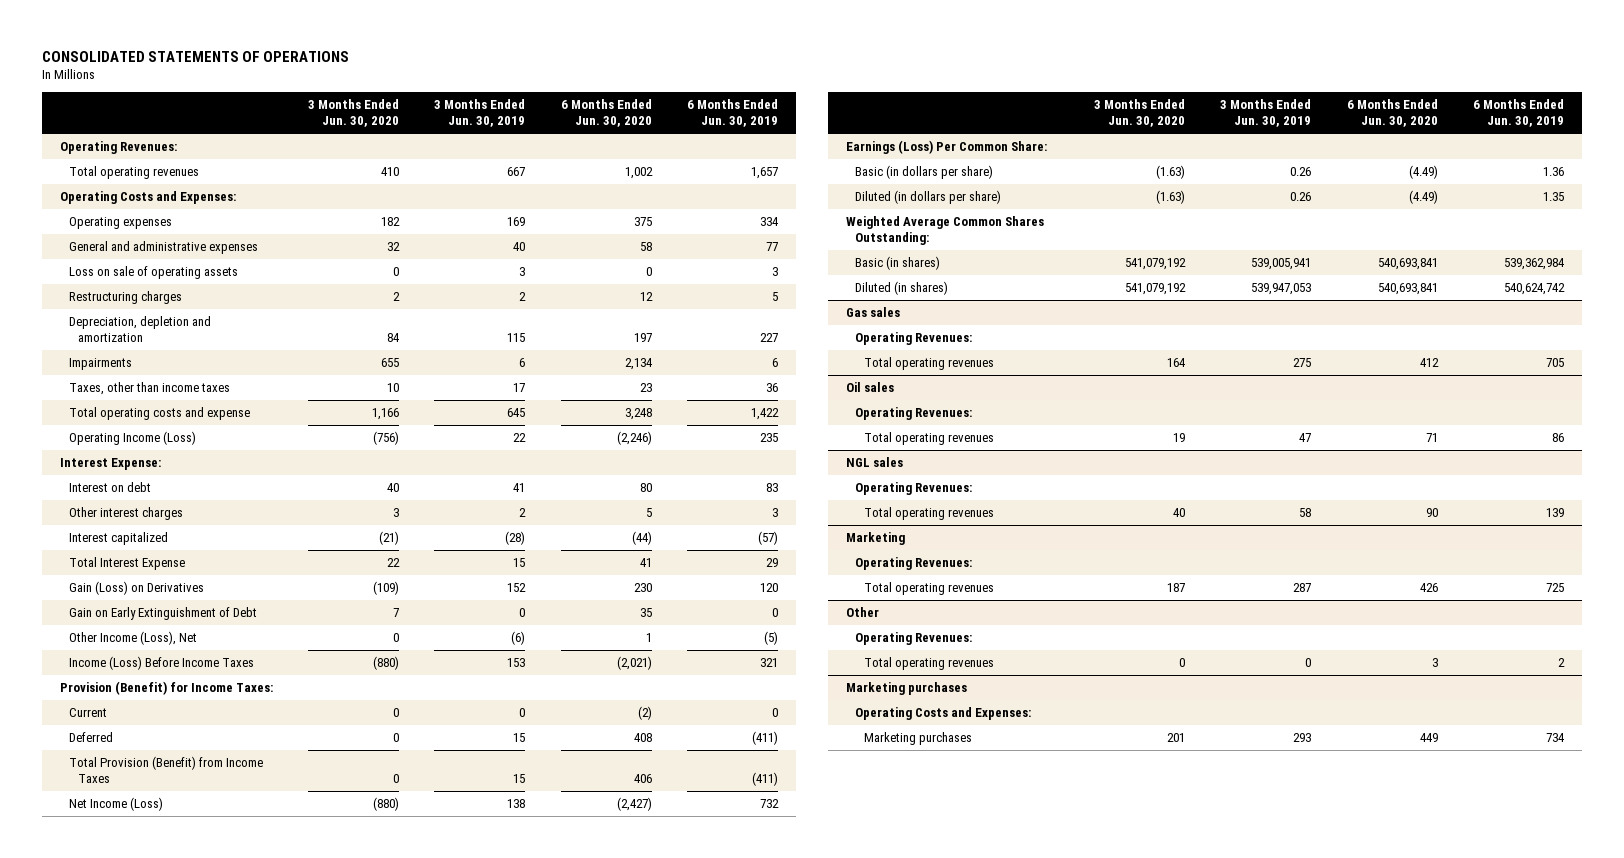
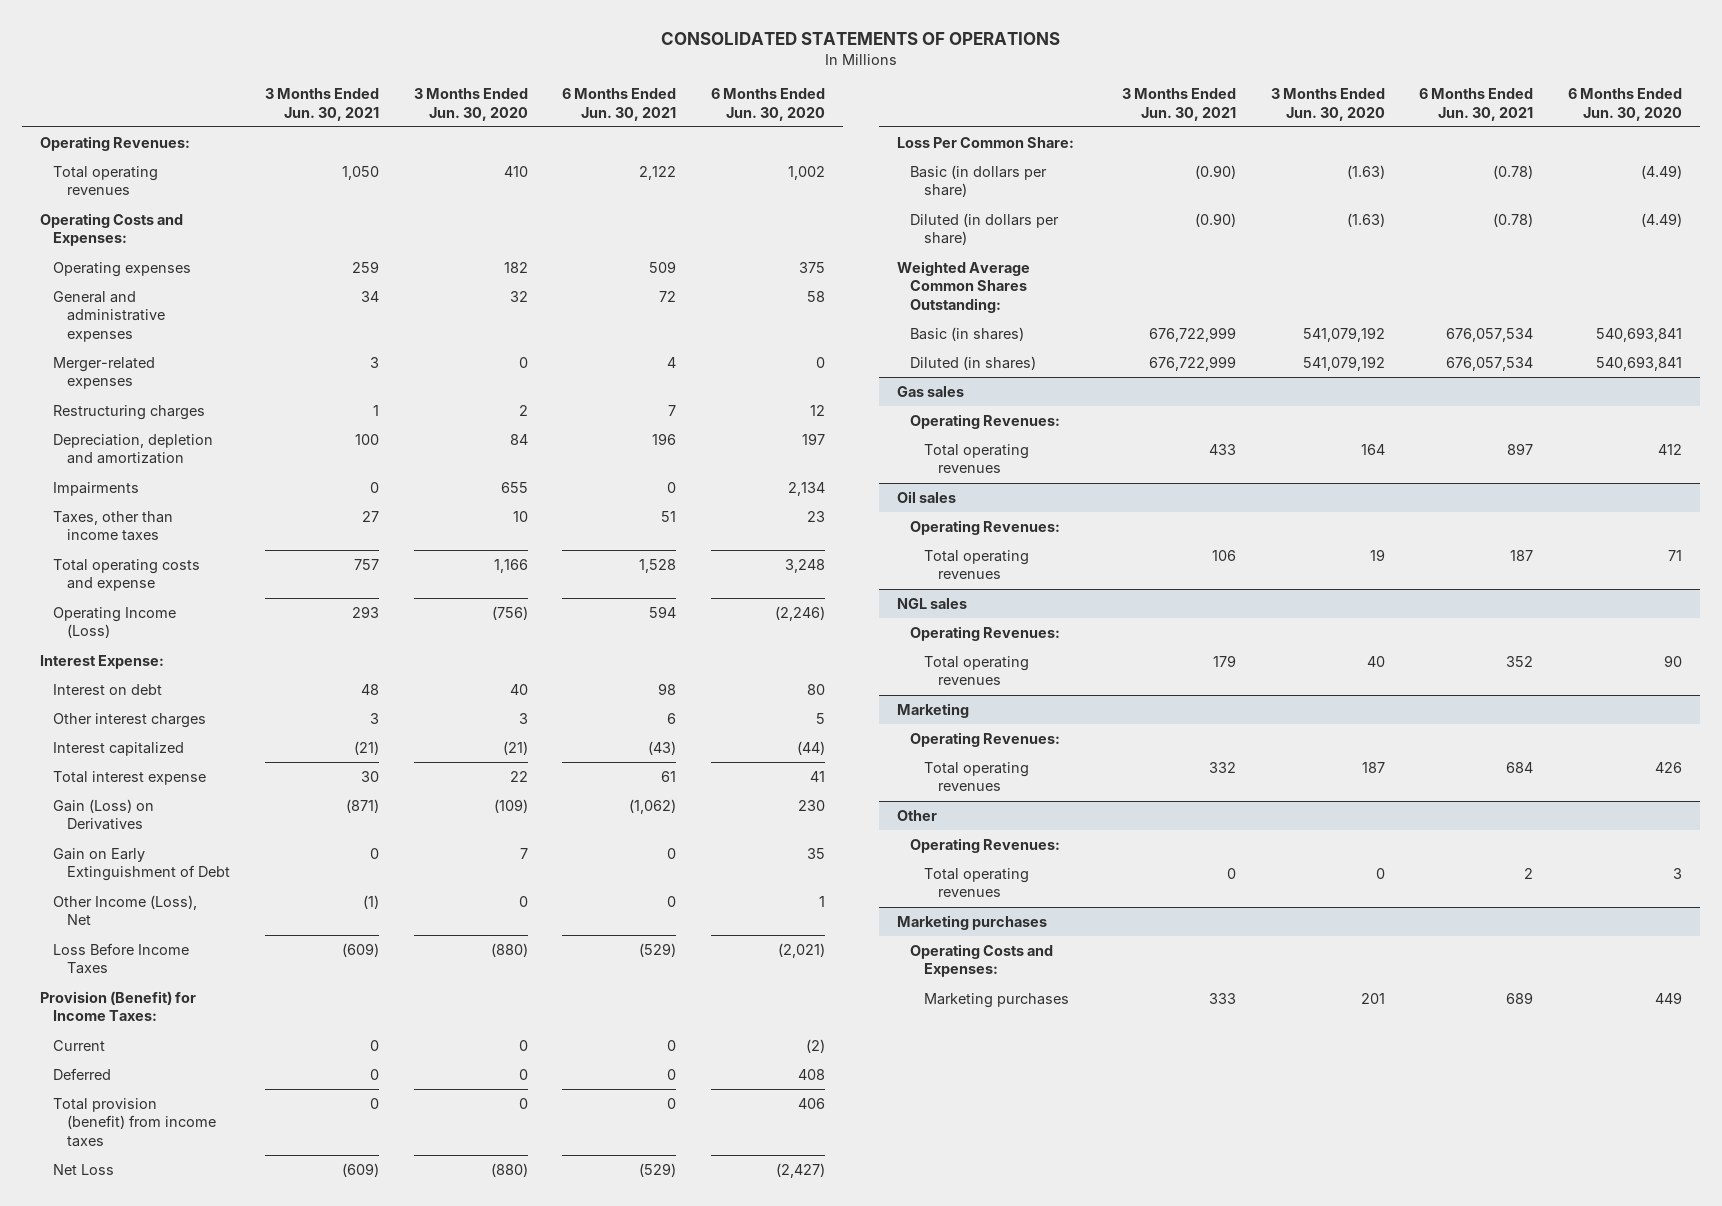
- | 3 Months Ended Jun. 30, 2020 | 3 Months Ended Jun. 30, 2019 | 6 Months Ended Jun. 30, 2020 | 6 Months Ended Jun. 30, 2019
+ | 3 Months Ended Jun. 30, 2021 | 3 Months Ended Jun. 30, 2020 | 6 Months Ended Jun. 30, 2021 | 6 Months Ended Jun. 30, 2020
- Loss on sale of operating assets | 0 | 3 | 0 | 3
+ Merger-related expenses | 3 | 0 | 4 | 0
- Total Interest Expense | 22 | 15 | 41 | 29
+ Total interest expense | 30 | 22 | 61 | 41
- Income (Loss) Before Income Taxes | (880) | 153 | (2,021) | 321
+ Loss Before Income Taxes | (609) | (880) | (529) | (2,021)
- Total Provision (Benefit) from Income Taxes | 0 | 15 | 406 | (411)
- Net Income (Loss) | (880) | 138 | (2,427) | 732
- Earnings (Loss) Per Common Share:
+ Total provision (benefit) from income taxes | 0 | 0 | 0 | 406
+ Net Loss | (609) | (880) | (529) | (2,427)
+ Loss Per Common Share:

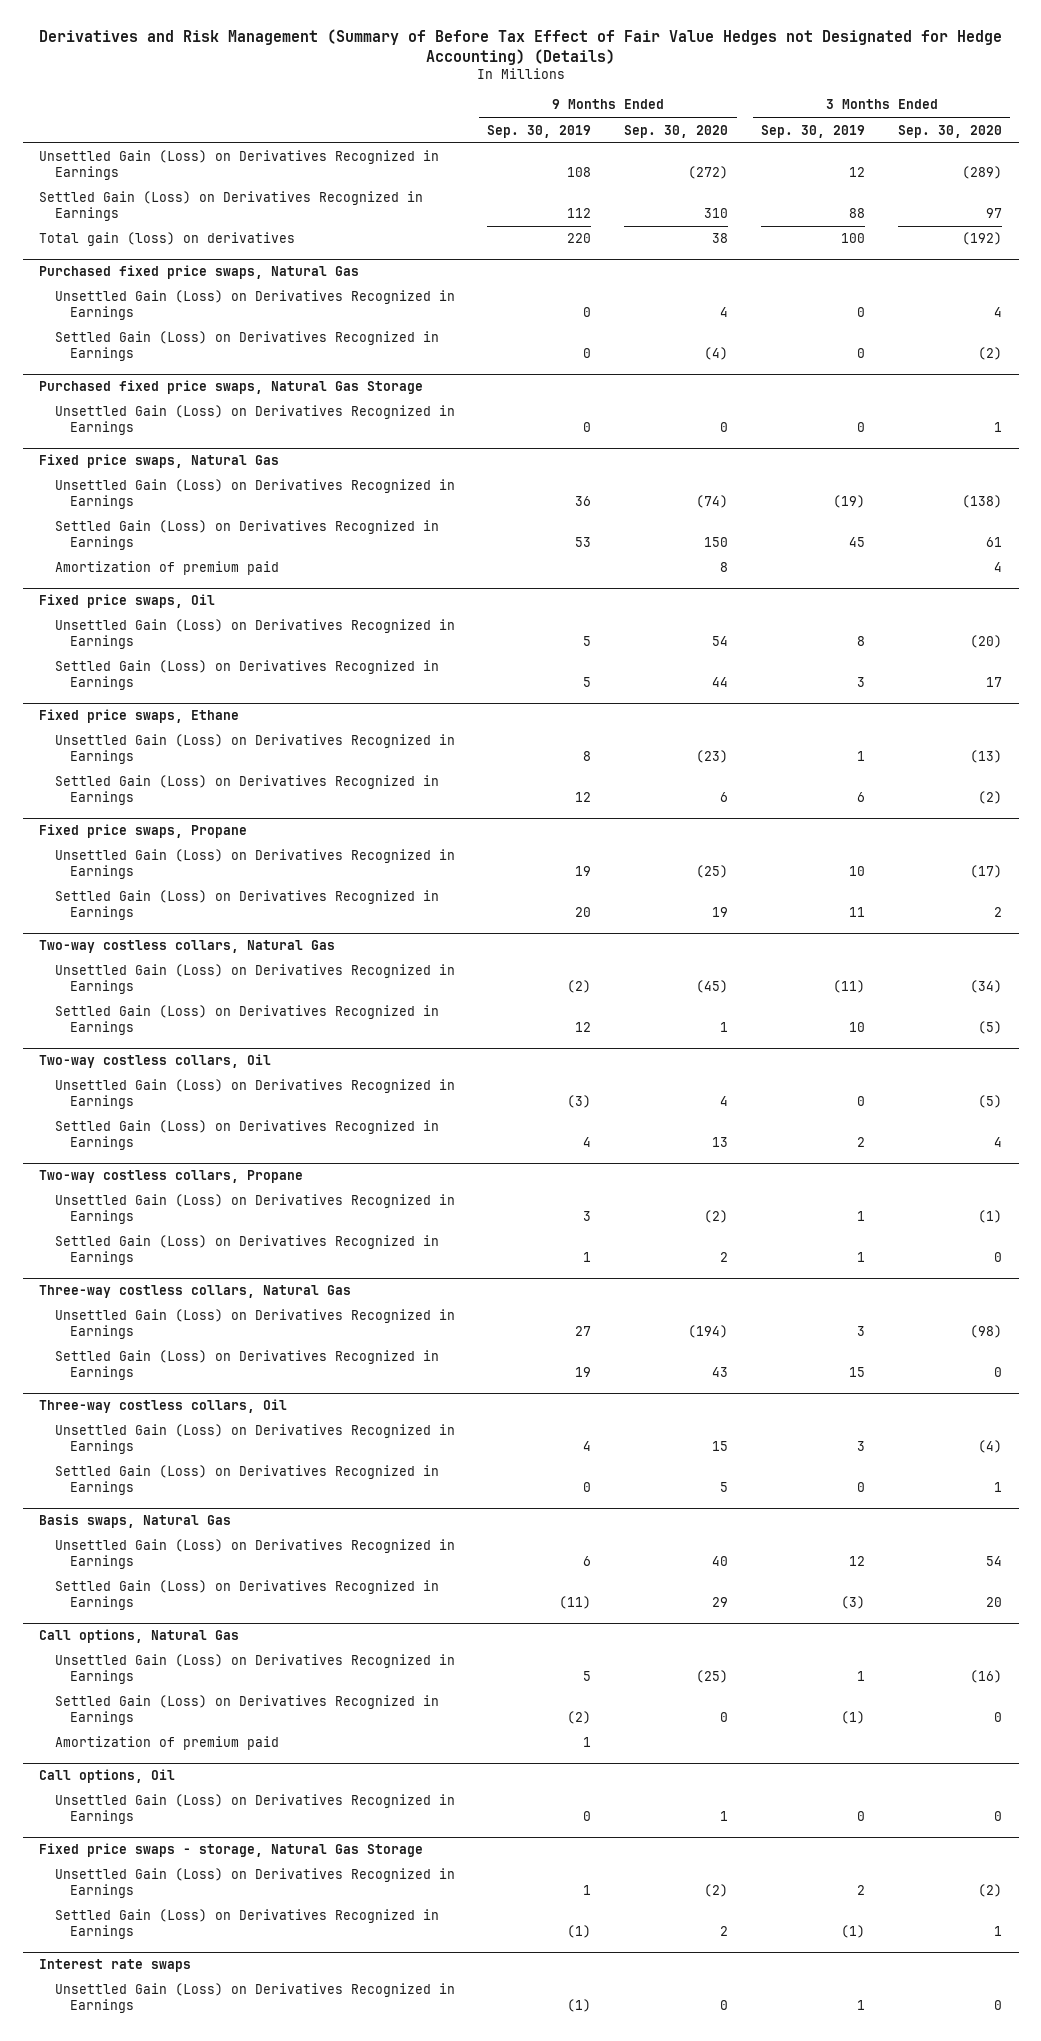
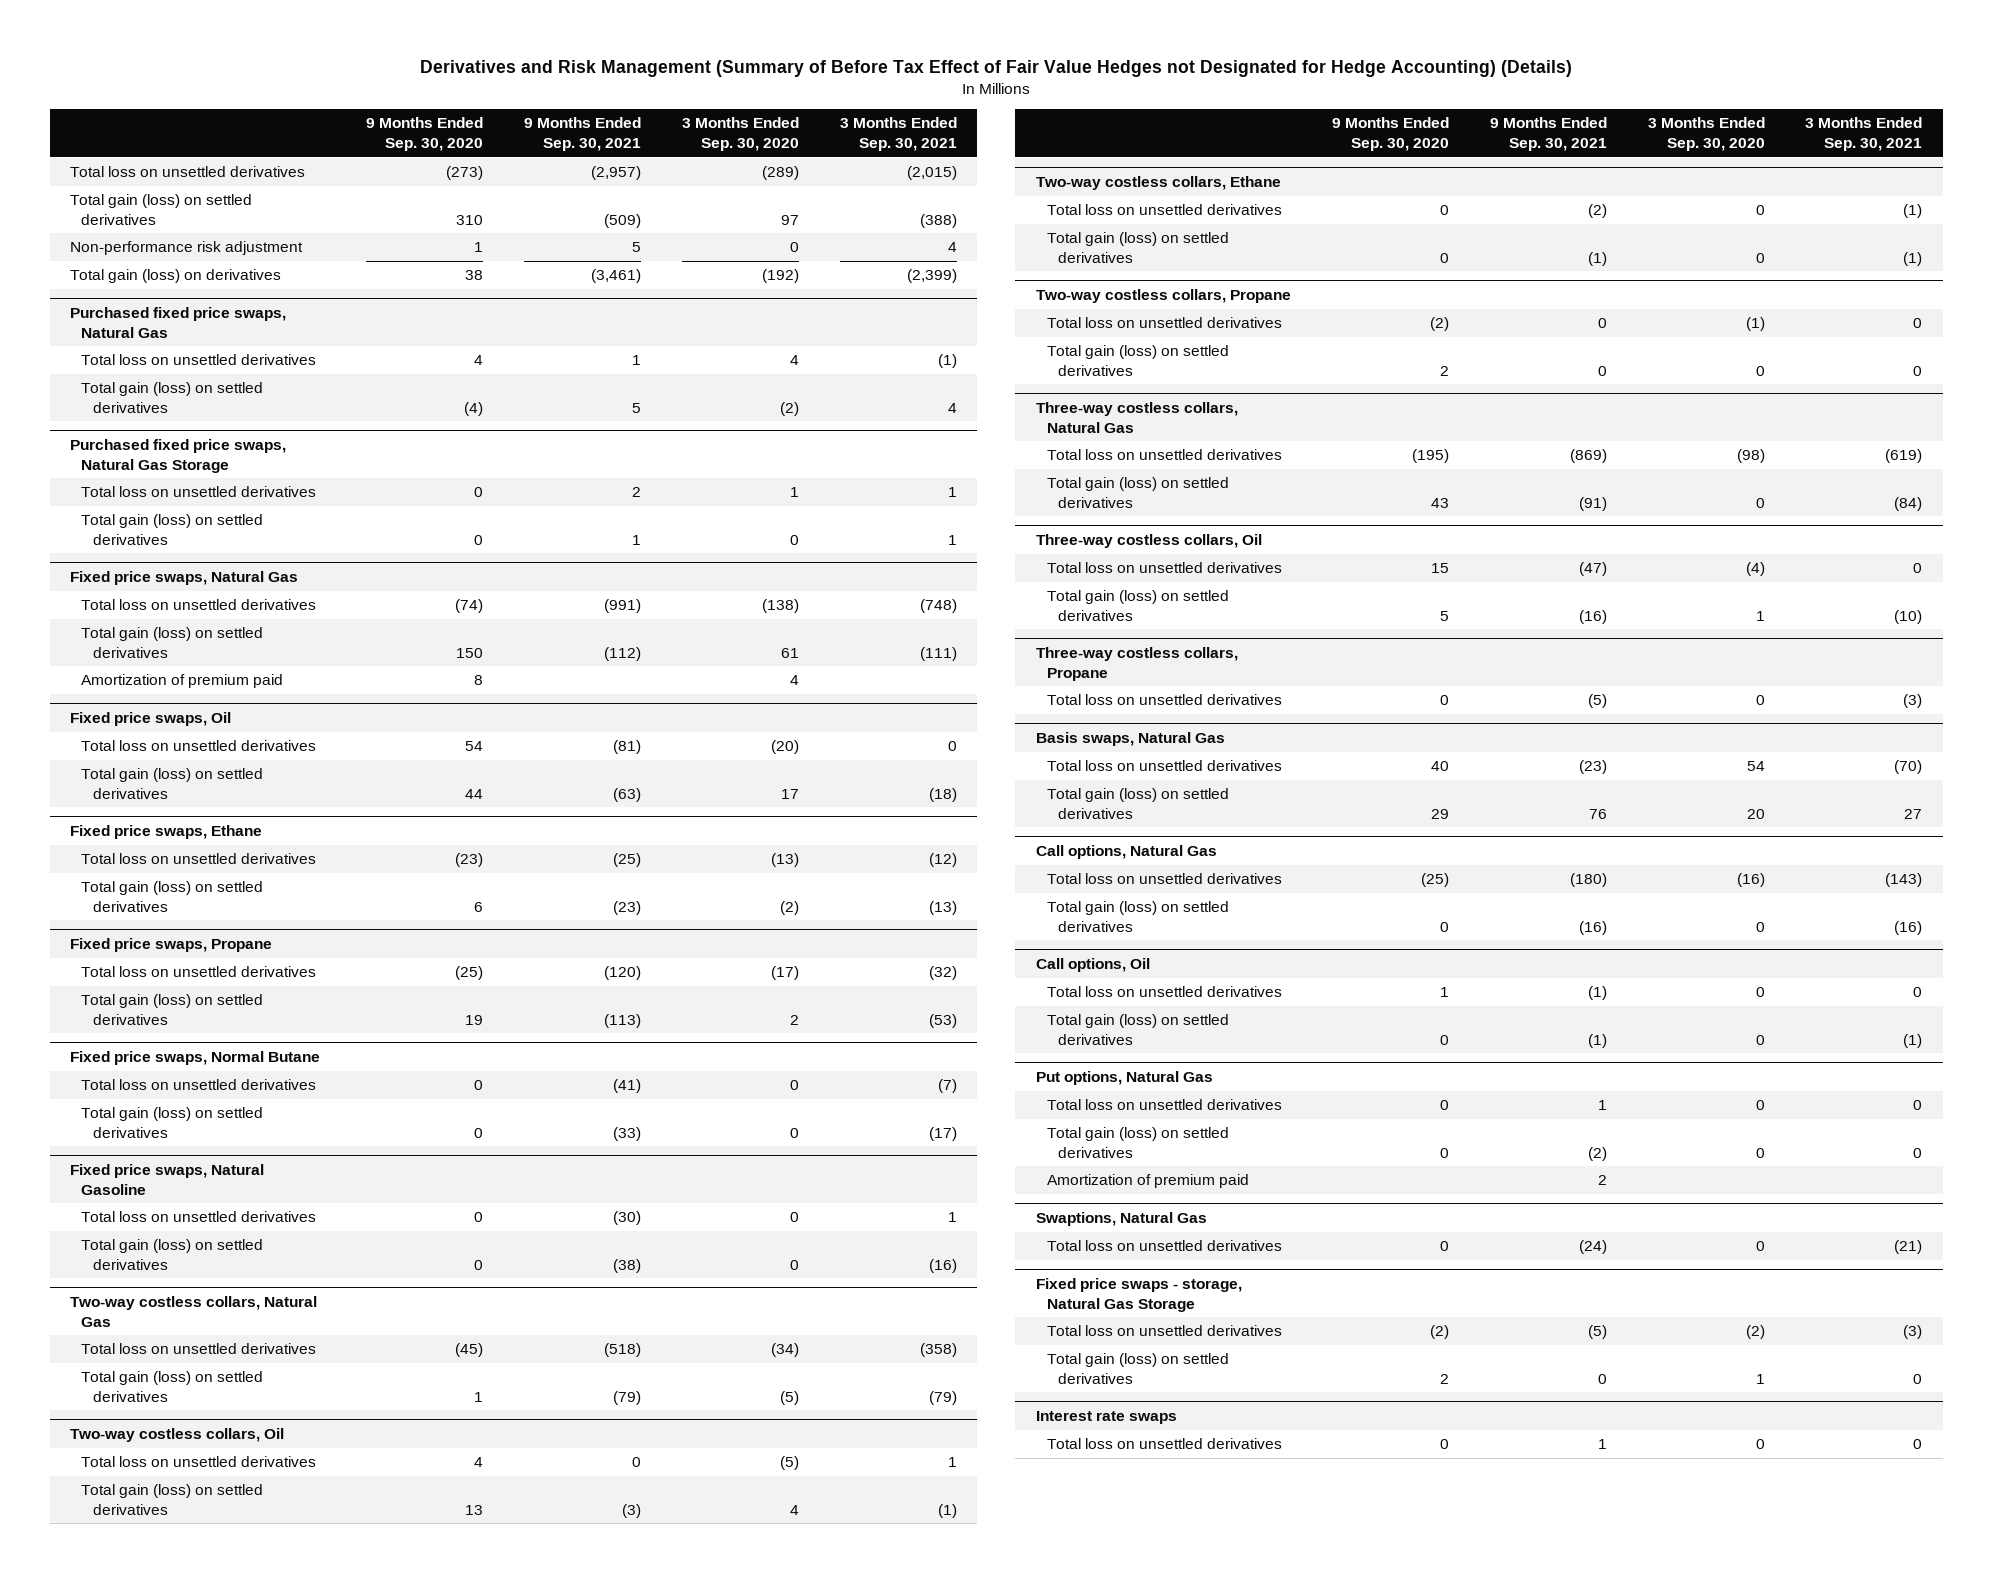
- | 9 Months Ended Sep. 30, 2019 | 9 Months Ended Sep. 30, 2020 | 3 Months Ended Sep. 30, 2019 | 3 Months Ended Sep. 30, 2020
+ | 9 Months Ended Sep. 30, 2020 | 9 Months Ended Sep. 30, 2021 | 3 Months Ended Sep. 30, 2020 | 3 Months Ended Sep. 30, 2021
- Unsettled Gain (Loss) on Derivatives Recognized in Earnings | 108 | (272) | 12 | (289)
- Settled Gain (Loss) on Derivatives Recognized in Earnings | 112 | 310 | 88 | 97
+ Total loss on unsettled derivatives | (273) | (2,957) | (289) | (2,015)
+ Total gain (loss) on settled derivatives | 310 | (509) | 97 | (388)
+ Non-performance risk adjustment | 1 | 5 | 0 | 4
@ Purchased fixed price swaps, Natural Gas
- Unsettled Gain (Loss) on Derivatives Recognized in Earnings | 0 | 4 | 0 | 4
- Settled Gain (Loss) on Derivatives Recognized in Earnings | 0 | (4) | 0 | (2)
+ Total loss on unsettled derivatives | 4 | 1 | 4 | (1)
+ Total gain (loss) on settled derivatives | (4) | 5 | (2) | 4
@ Purchased fixed price swaps, Natural Gas Storage
- Unsettled Gain (Loss) on Derivatives Recognized in Earnings | 0 | 0 | 0 | 1
+ Total loss on unsettled derivatives | 0 | 2 | 1 | 1
+ Total gain (loss) on settled derivatives | 0 | 1 | 0 | 1
@ Fixed price swaps, Natural Gas
- Unsettled Gain (Loss) on Derivatives Recognized in Earnings | 36 | (74) | (19) | (138)
- Settled Gain (Loss) on Derivatives Recognized in Earnings | 53 | 150 | 45 | 61
+ Total loss on unsettled derivatives | (74) | (991) | (138) | (748)
+ Total gain (loss) on settled derivatives | 150 | (112) | 61 | (111)
@ Fixed price swaps, Oil
- Unsettled Gain (Loss) on Derivatives Recognized in Earnings | 5 | 54 | 8 | (20)
- Settled Gain (Loss) on Derivatives Recognized in Earnings | 5 | 44 | 3 | 17
+ Total loss on unsettled derivatives | 54 | (81) | (20) | 0
+ Total gain (loss) on settled derivatives | 44 | (63) | 17 | (18)
@ Fixed price swaps, Ethane
- Unsettled Gain (Loss) on Derivatives Recognized in Earnings | 8 | (23) | 1 | (13)
- Settled Gain (Loss) on Derivatives Recognized in Earnings | 12 | 6 | 6 | (2)
+ Total loss on unsettled derivatives | (23) | (25) | (13) | (12)
+ Total gain (loss) on settled derivatives | 6 | (23) | (2) | (13)
@ Fixed price swaps, Propane
- Unsettled Gain (Loss) on Derivatives Recognized in Earnings | 19 | (25) | 10 | (17)
- Settled Gain (Loss) on Derivatives Recognized in Earnings | 20 | 19 | 11 | 2
+ Total loss on unsettled derivatives | (25) | (120) | (17) | (32)
+ Total gain (loss) on settled derivatives | 19 | (113) | 2 | (53)
+ Fixed price swaps, Normal Butane
+ Total loss on unsettled derivatives | 0 | (41) | 0 | (7)
+ Total gain (loss) on settled derivatives | 0 | (33) | 0 | (17)
+ Fixed price swaps, Natural Gasoline
+ Total loss on unsettled derivatives | 0 | (30) | 0 | 1
+ Total gain (loss) on settled derivatives | 0 | (38) | 0 | (16)
@ Two-way costless collars, Natural Gas
- Unsettled Gain (Loss) on Derivatives Recognized in Earnings | (2) | (45) | (11) | (34)
- Settled Gain (Loss) on Derivatives Recognized in Earnings | 12 | 1 | 10 | (5)
+ Total loss on unsettled derivatives | (45) | (518) | (34) | (358)
+ Total gain (loss) on settled derivatives | 1 | (79) | (5) | (79)
@ Two-way costless collars, Oil
- Unsettled Gain (Loss) on Derivatives Recognized in Earnings | (3) | 4 | 0 | (5)
- Settled Gain (Loss) on Derivatives Recognized in Earnings | 4 | 13 | 2 | 4
+ Total loss on unsettled derivatives | 4 | 0 | (5) | 1
+ Total gain (loss) on settled derivatives | 13 | (3) | 4 | (1)
+ Two-way costless collars, Ethane
+ Total loss on unsettled derivatives | 0 | (2) | 0 | (1)
+ Total gain (loss) on settled derivatives | 0 | (1) | 0 | (1)
@ Two-way costless collars, Propane
- Unsettled Gain (Loss) on Derivatives Recognized in Earnings | 3 | (2) | 1 | (1)
- Settled Gain (Loss) on Derivatives Recognized in Earnings | 1 | 2 | 1 | 0
+ Total loss on unsettled derivatives | (2) | 0 | (1) | 0
+ Total gain (loss) on settled derivatives | 2 | 0 | 0 | 0
@ Three-way costless collars, Natural Gas
- Unsettled Gain (Loss) on Derivatives Recognized in Earnings | 27 | (194) | 3 | (98)
- Settled Gain (Loss) on Derivatives Recognized in Earnings | 19 | 43 | 15 | 0
+ Total loss on unsettled derivatives | (195) | (869) | (98) | (619)
+ Total gain (loss) on settled derivatives | 43 | (91) | 0 | (84)
@ Three-way costless collars, Oil
- Unsettled Gain (Loss) on Derivatives Recognized in Earnings | 4 | 15 | 3 | (4)
- Settled Gain (Loss) on Derivatives Recognized in Earnings | 0 | 5 | 0 | 1
+ Total loss on unsettled derivatives | 15 | (47) | (4) | 0
+ Total gain (loss) on settled derivatives | 5 | (16) | 1 | (10)
+ Three-way costless collars, Propane
+ Total loss on unsettled derivatives | 0 | (5) | 0 | (3)
@ Basis swaps, Natural Gas
- Unsettled Gain (Loss) on Derivatives Recognized in Earnings | 6 | 40 | 12 | 54
- Settled Gain (Loss) on Derivatives Recognized in Earnings | (11) | 29 | (3) | 20
+ Total loss on unsettled derivatives | 40 | (23) | 54 | (70)
+ Total gain (loss) on settled derivatives | 29 | 76 | 20 | 27
@ Call options, Natural Gas
- Unsettled Gain (Loss) on Derivatives Recognized in Earnings | 5 | (25) | 1 | (16)
- Settled Gain (Loss) on Derivatives Recognized in Earnings | (2) | 0 | (1) | 0
- Amortization of premium paid | 1 | | |
+ Total loss on unsettled derivatives | (25) | (180) | (16) | (143)
+ Total gain (loss) on settled derivatives | 0 | (16) | 0 | (16)
@ Call options, Oil
- Unsettled Gain (Loss) on Derivatives Recognized in Earnings | 0 | 1 | 0 | 0
+ Total loss on unsettled derivatives | 1 | (1) | 0 | 0
+ Total gain (loss) on settled derivatives | 0 | (1) | 0 | (1)
+ Put options, Natural Gas
+ Total loss on unsettled derivatives | 0 | 1 | 0 | 0
+ Total gain (loss) on settled derivatives | 0 | (2) | 0 | 0
+ Amortization of premium paid | | 2 | |
+ Swaptions, Natural Gas
+ Total loss on unsettled derivatives | 0 | (24) | 0 | (21)
@ Fixed price swaps - storage, Natural Gas Storage
- Unsettled Gain (Loss) on Derivatives Recognized in Earnings | 1 | (2) | 2 | (2)
- Settled Gain (Loss) on Derivatives Recognized in Earnings | (1) | 2 | (1) | 1
+ Total loss on unsettled derivatives | (2) | (5) | (2) | (3)
+ Total gain (loss) on settled derivatives | 2 | 0 | 1 | 0
@ Interest rate swaps
- Unsettled Gain (Loss) on Derivatives Recognized in Earnings | (1) | 0 | 1 | 0
+ Total loss on unsettled derivatives | 0 | 1 | 0 | 0

